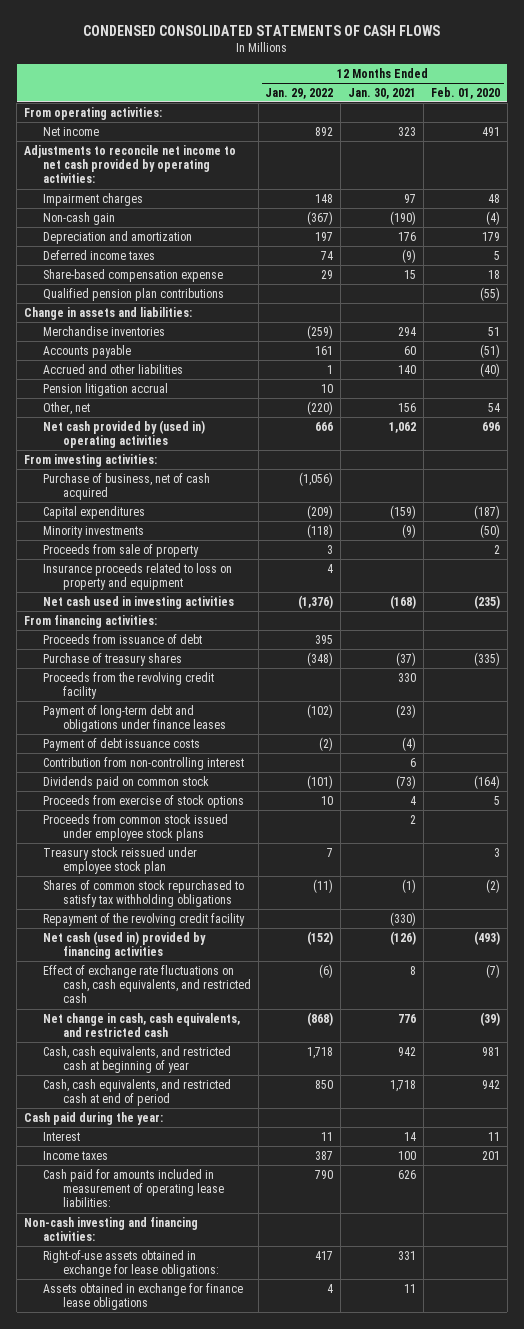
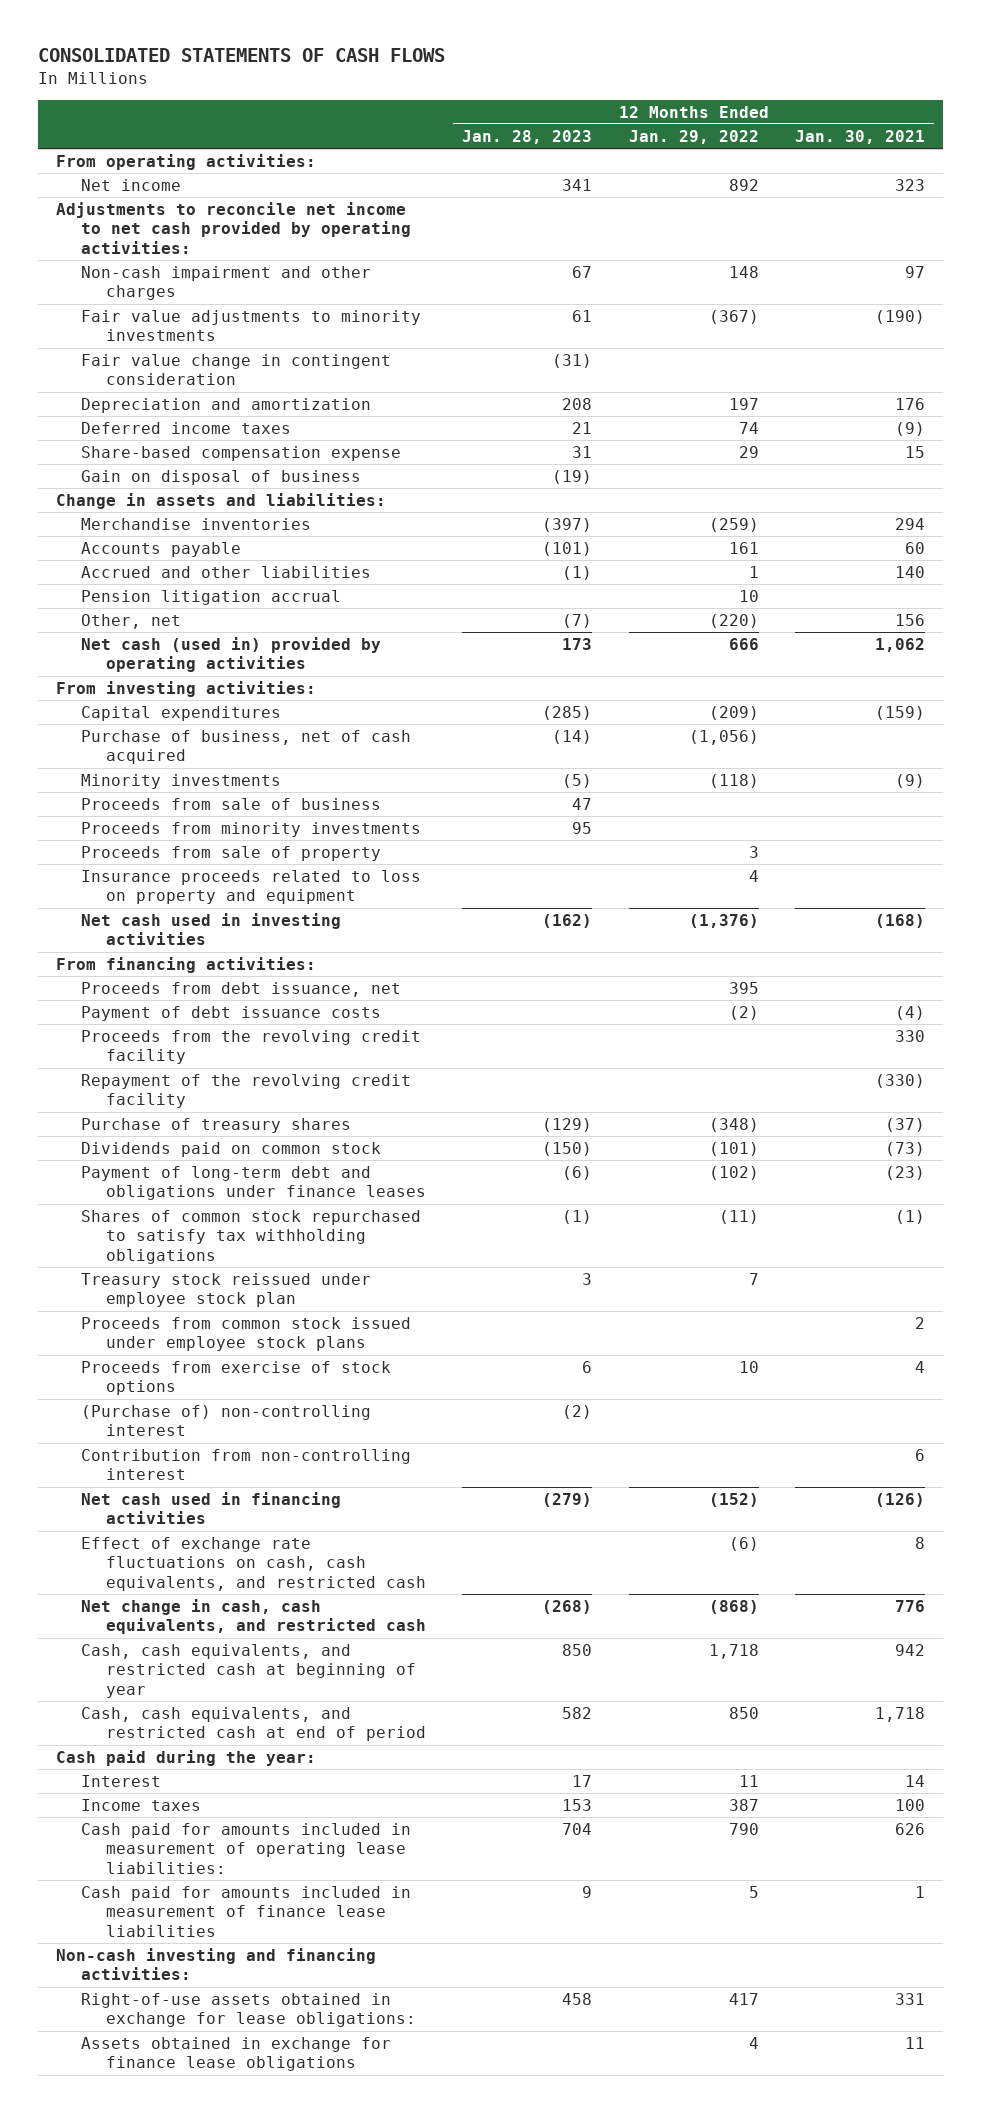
- CONDENSED CONSOLIDATED STATEMENTS OF CASH FLOWS
+ CONSOLIDATED STATEMENTS OF CASH FLOWS
- | 12 Months Ended Jan. 29, 2022 | 12 Months Ended Jan. 30, 2021 | 12 Months Ended Feb. 01, 2020
+ | 12 Months Ended Jan. 28, 2023 | 12 Months Ended Jan. 29, 2022 | 12 Months Ended Jan. 30, 2021
- Impairment charges | 148 | 97 | 48
- Non-cash gain | (367) | (190) | (4)
+ Non-cash impairment and other charges | 67 | 148 | 97
+ Fair value adjustments to minority investments | 61 | (367) | (190)
+ Fair value change in contingent consideration | (31) | |
- Qualified pension plan contributions | | | (55)
+ Gain on disposal of business | (19) | |
- Net cash provided by (used in) operating activities | 666 | 1,062 | 696
+ Net cash (used in) provided by operating activities | 173 | 666 | 1,062
moved down: Purchase of business, net of cash acquired | (14) | (1,056) |
+ Proceeds from sale of business | 47 | |
+ Proceeds from minority investments | 95 | |
- Proceeds from issuance of debt | 395 | |
+ Proceeds from debt issuance, net | | 395 |
moved down: Proceeds from the revolving credit facility | | | 330
moved up: Repayment of the revolving credit facility | | | (330)
moved down: Purchase of treasury shares | (129) | (348) | (37)
moved down: Payment of long-term debt and obligations under finance leases | (6) | (102) | (23)
- Net cash (used in) provided by financing activities | (152) | (126) | (493)
moved down: Treasury stock reissued under employee stock plan | 3 | 7 |
moved down: Proceeds from common stock issued under employee stock plans | | | 2
moved down: Proceeds from exercise of stock options | 6 | 10 | 4
+ (Purchase of) non-controlling interest | (2) | |
moved down: Contribution from non-controlling interest | | | 6
+ Net cash used in financing activities | (279) | (152) | (126)
+ Cash paid for amounts included in measurement of finance lease liabilities | 9 | 5 | 1

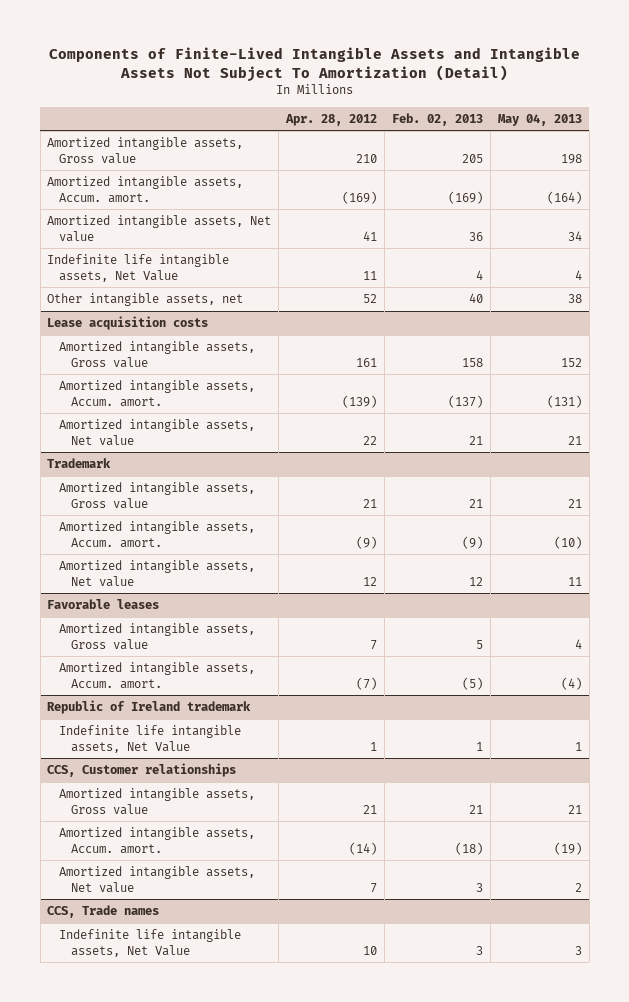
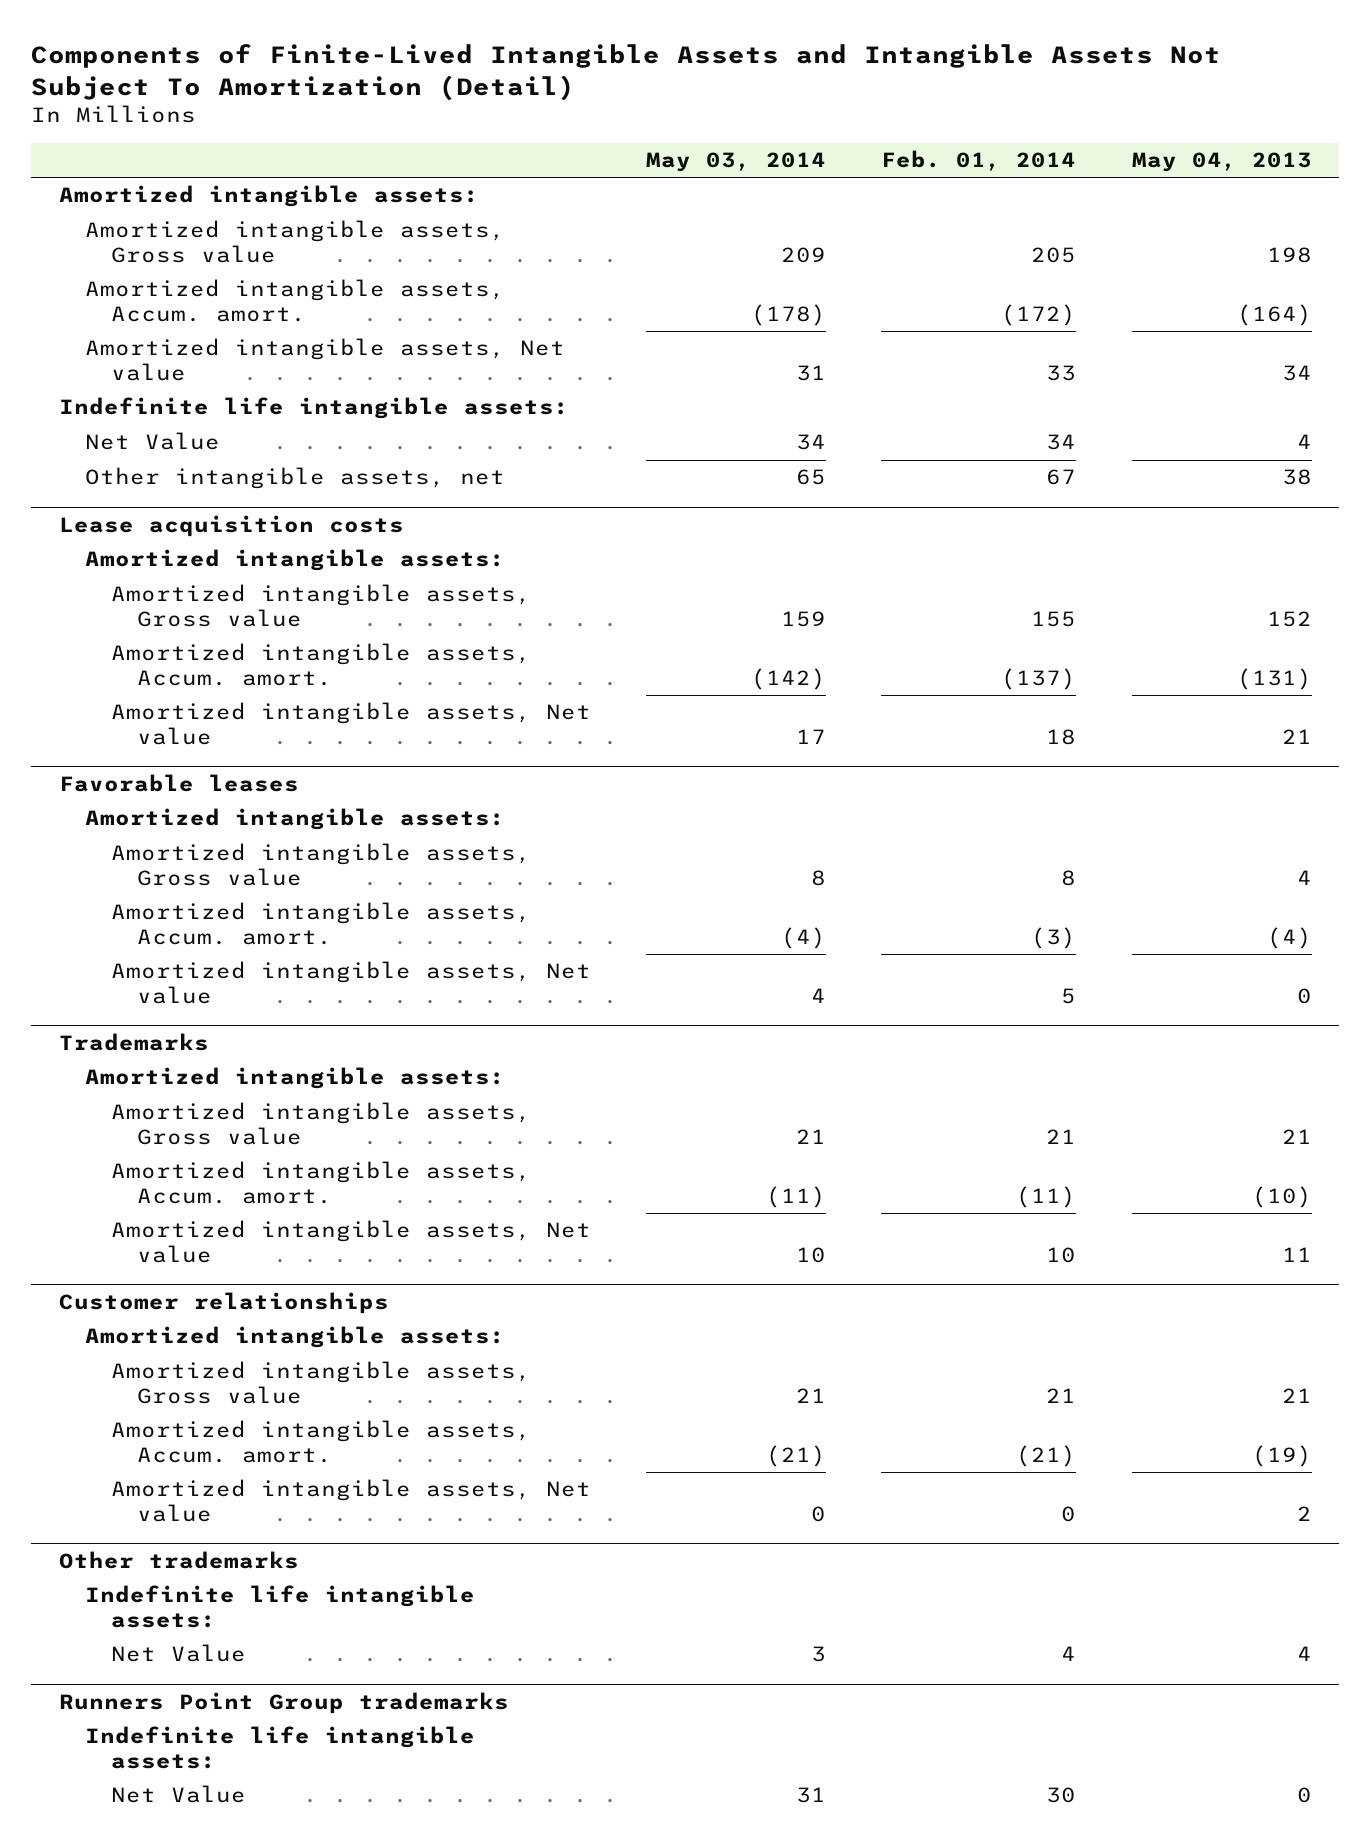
- | Apr. 28, 2012 | Feb. 02, 2013 | May 04, 2013
+ | May 03, 2014 | Feb. 01, 2014 | May 04, 2013
+ Amortized intangible assets:
- Indefinite life intangible assets, Net Value | 11 | 4 | 4
+ Indefinite life intangible assets:
+ Net Value | 34 | 34 | 4
@ Lease acquisition costs
+ Amortized intangible assets:
- Trademark
- Amortized intangible assets, Gross value | 21 | 21 | 21
- Amortized intangible assets, Accum. amort. | (9) | (9) | (10)
- Amortized intangible assets, Net value | 12 | 12 | 11
@ Favorable leases
+ Amortized intangible assets:
- Republic of Ireland trademark
- Indefinite life intangible assets, Net Value | 1 | 1 | 1
- CCS, Customer relationships
@ Favorable leases
+ Amortized intangible assets, Net value | 4 | 5 | 0
+ Trademarks
+ Amortized intangible assets:
+ Amortized intangible assets, Accum. amort. | (11) | (11) | (10)
+ Amortized intangible assets, Net value | 10 | 10 | 11
+ Customer relationships
+ Amortized intangible assets:
+ Amortized intangible assets, Gross value | 21 | 21 | 21
- CCS, Trade names
- Indefinite life intangible assets, Net Value | 10 | 3 | 3
+ Other trademarks
+ Indefinite life intangible assets:
+ Net Value | 3 | 4 | 4
+ Runners Point Group trademarks
+ Indefinite life intangible assets:
+ Net Value | 31 | 30 | 0

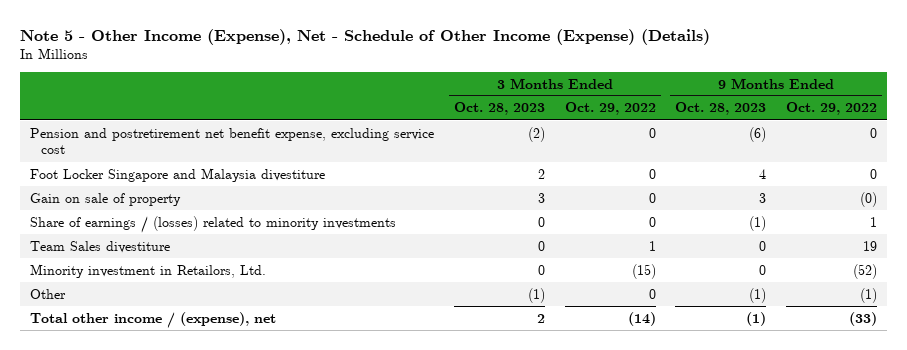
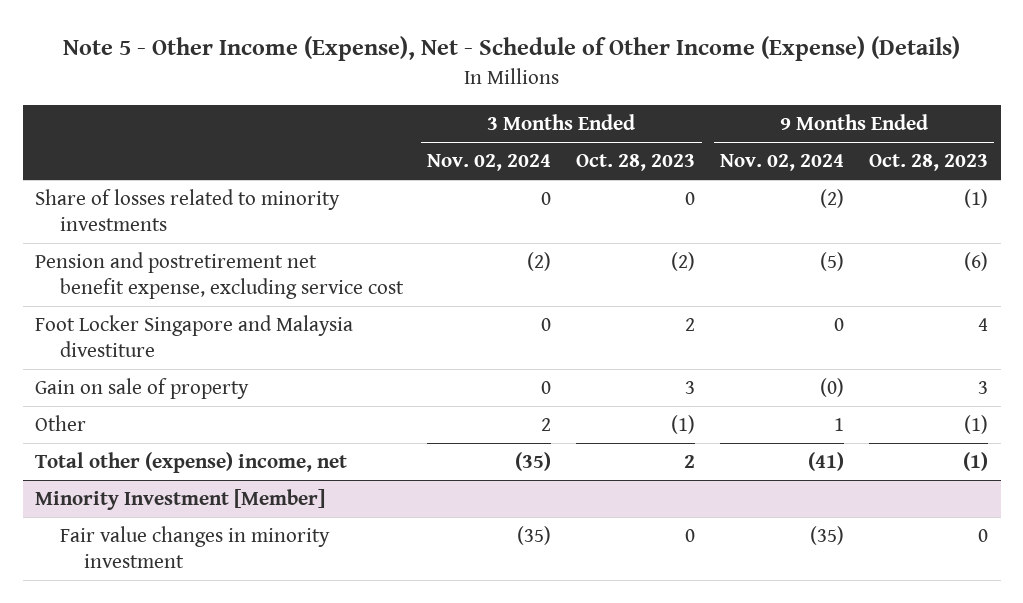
- | 3 Months Ended Oct. 28, 2023 | 3 Months Ended Oct. 29, 2022 | 9 Months Ended Oct. 28, 2023 | 9 Months Ended Oct. 29, 2022
+ | 3 Months Ended Nov. 02, 2024 | 3 Months Ended Oct. 28, 2023 | 9 Months Ended Nov. 02, 2024 | 9 Months Ended Oct. 28, 2023
+ Share of losses related to minority investments | 0 | 0 | (2) | (1)
- Share of earnings / (losses) related to minority investments | 0 | 0 | (1) | 1
- Team Sales divestiture | 0 | 1 | 0 | 19
- Minority investment in Retailors, Ltd. | 0 | (15) | 0 | (52)
- Total other income / (expense), net | 2 | (14) | (1) | (33)
+ Total other (expense) income, net | (35) | 2 | (41) | (1)
+ Minority Investment [Member]
+ Fair value changes in minority investment | (35) | 0 | (35) | 0

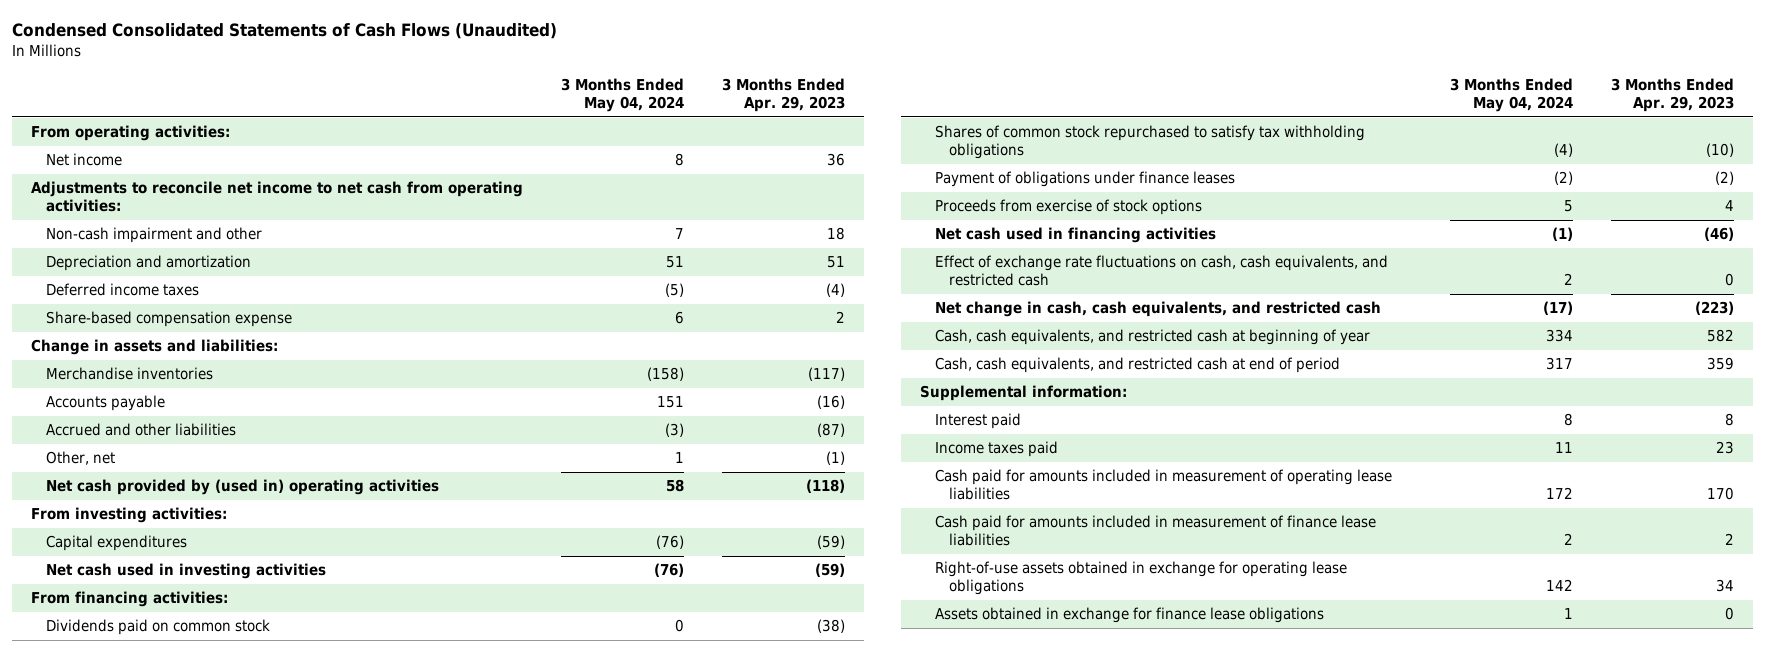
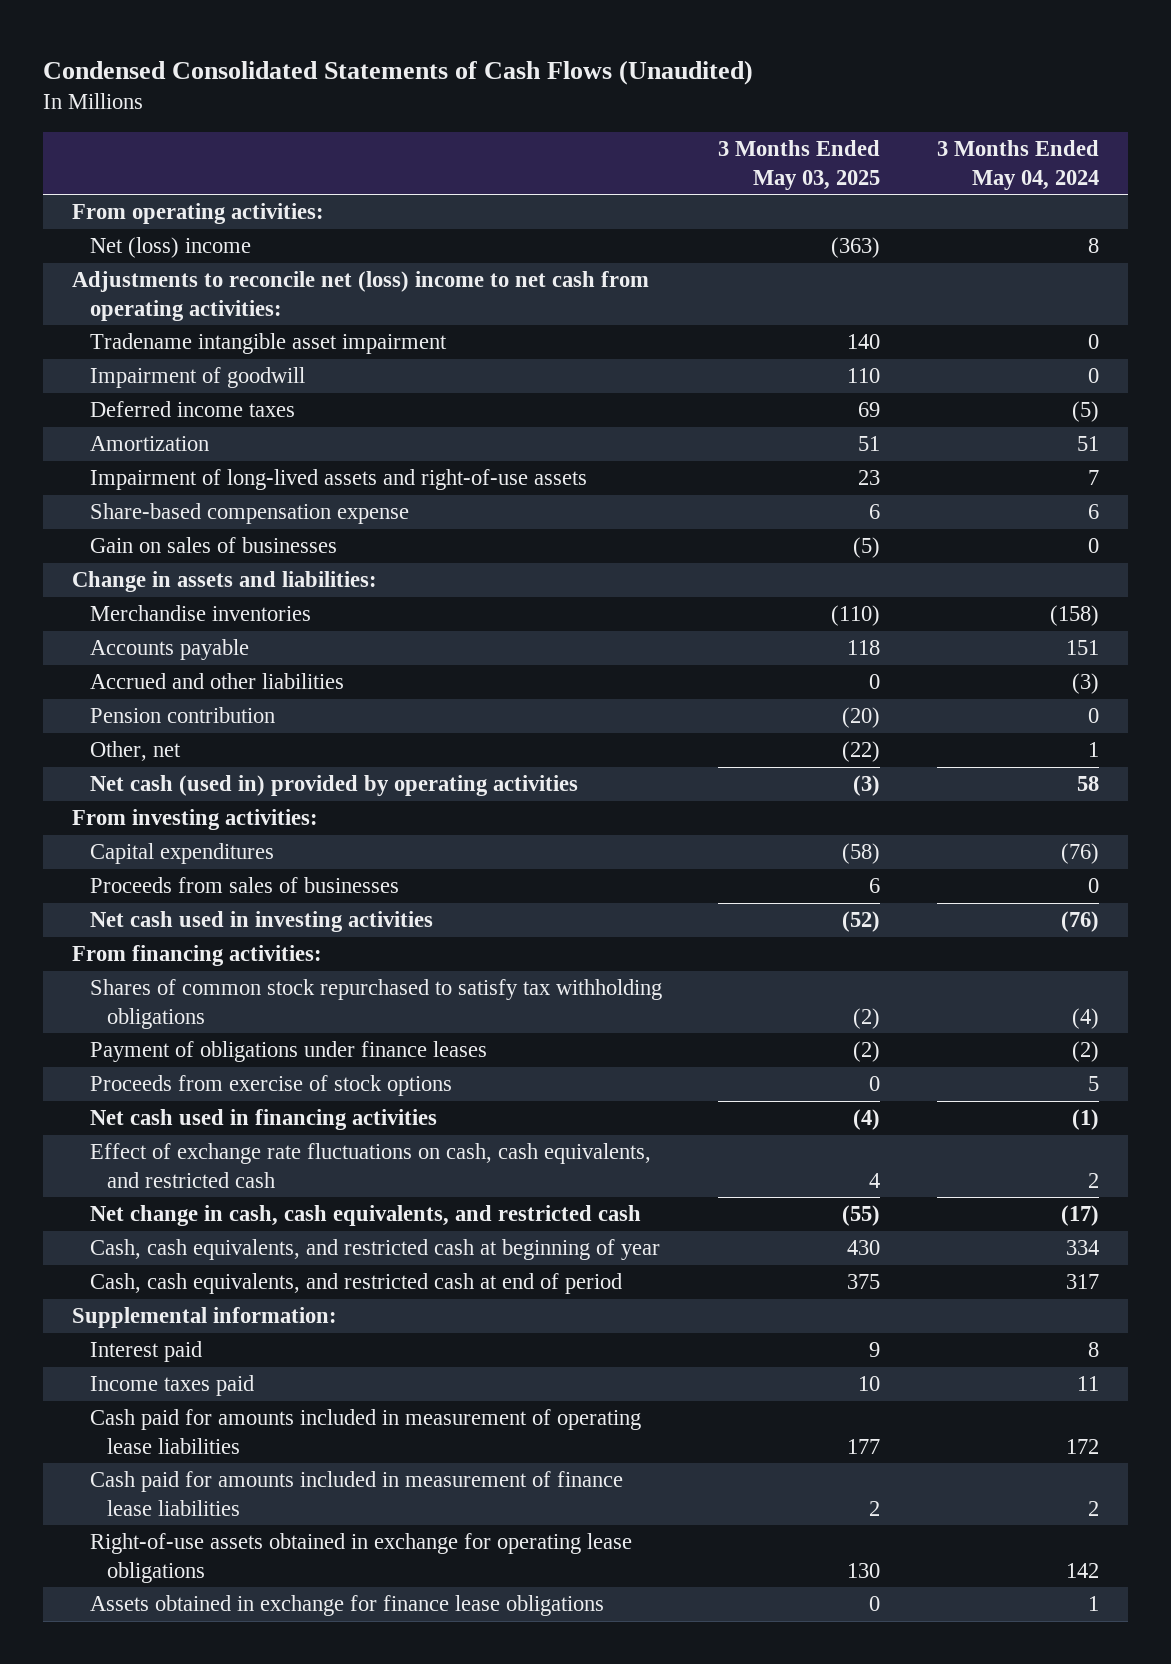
- | 3 Months Ended May 04, 2024 | 3 Months Ended Apr. 29, 2023
+ | 3 Months Ended May 03, 2025 | 3 Months Ended May 04, 2024
- Net income | 8 | 36
- Adjustments to reconcile net income to net cash from operating activities:
- Non-cash impairment and other | 7 | 18
- Depreciation and amortization | 51 | 51
+ Net (loss) income | (363) | 8
+ Adjustments to reconcile net (loss) income to net cash from operating activities:
+ Tradename intangible asset impairment | 140 | 0
+ Impairment of goodwill | 110 | 0
+ Amortization | 51 | 51
+ Impairment of long-lived assets and right-of-use assets | 23 | 7
+ Gain on sales of businesses | (5) | 0
+ Pension contribution | (20) | 0
- Net cash provided by (used in) operating activities | 58 | (118)
+ Net cash (used in) provided by operating activities | (3) | 58
+ Proceeds from sales of businesses | 6 | 0
- Dividends paid on common stock | 0 | (38)

